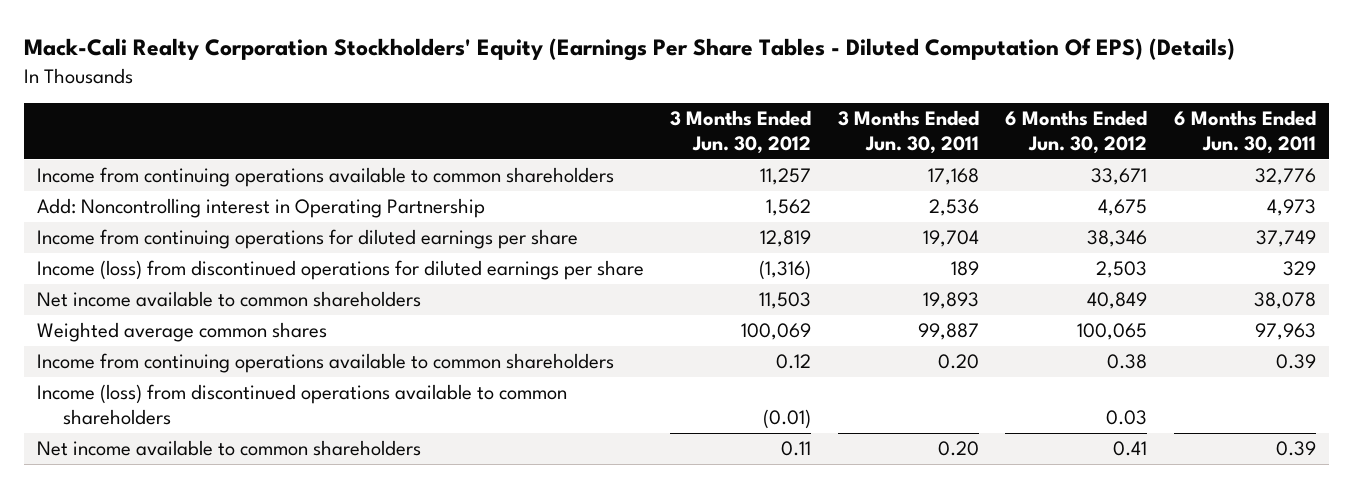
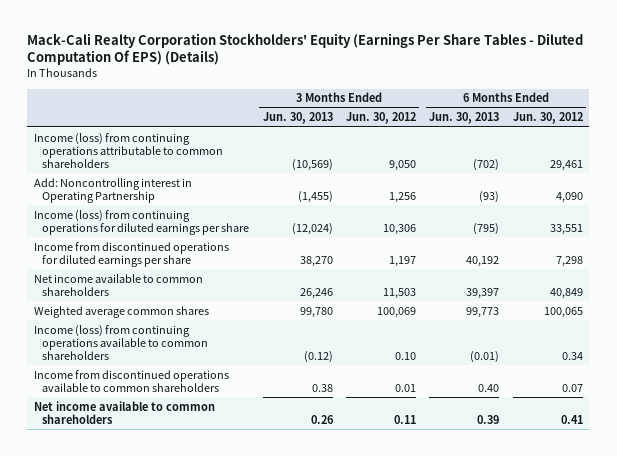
- | 3 Months Ended Jun. 30, 2012 | 3 Months Ended Jun. 30, 2011 | 6 Months Ended Jun. 30, 2012 | 6 Months Ended Jun. 30, 2011
+ | 3 Months Ended Jun. 30, 2013 | 3 Months Ended Jun. 30, 2012 | 6 Months Ended Jun. 30, 2013 | 6 Months Ended Jun. 30, 2012
- Income from continuing operations available to common shareholders | 11,257 | 17,168 | 33,671 | 32,776
- Add: Noncontrolling interest in Operating Partnership | 1,562 | 2,536 | 4,675 | 4,973
- Income from continuing operations for diluted earnings per share | 12,819 | 19,704 | 38,346 | 37,749
- Income (loss) from discontinued operations for diluted earnings per share | (1,316) | 189 | 2,503 | 329
+ Income (loss) from continuing operations attributable to common shareholders | (10,569) | 9,050 | (702) | 29,461
+ Add: Noncontrolling interest in Operating Partnership | (1,455) | 1,256 | (93) | 4,090
+ Income (loss) from continuing operations for diluted earnings per share | (12,024) | 10,306 | (795) | 33,551
+ Income from discontinued operations for diluted earnings per share | 38,270 | 1,197 | 40,192 | 7,298
- Income from continuing operations available to common shareholders | 0.12 | 0.20 | 0.38 | 0.39
- Income (loss) from discontinued operations available to common shareholders | (0.01) | | 0.03 |
+ Income (loss) from continuing operations available to common shareholders | (0.12) | 0.10 | (0.01) | 0.34
+ Income from discontinued operations available to common shareholders | 0.38 | 0.01 | 0.40 | 0.07

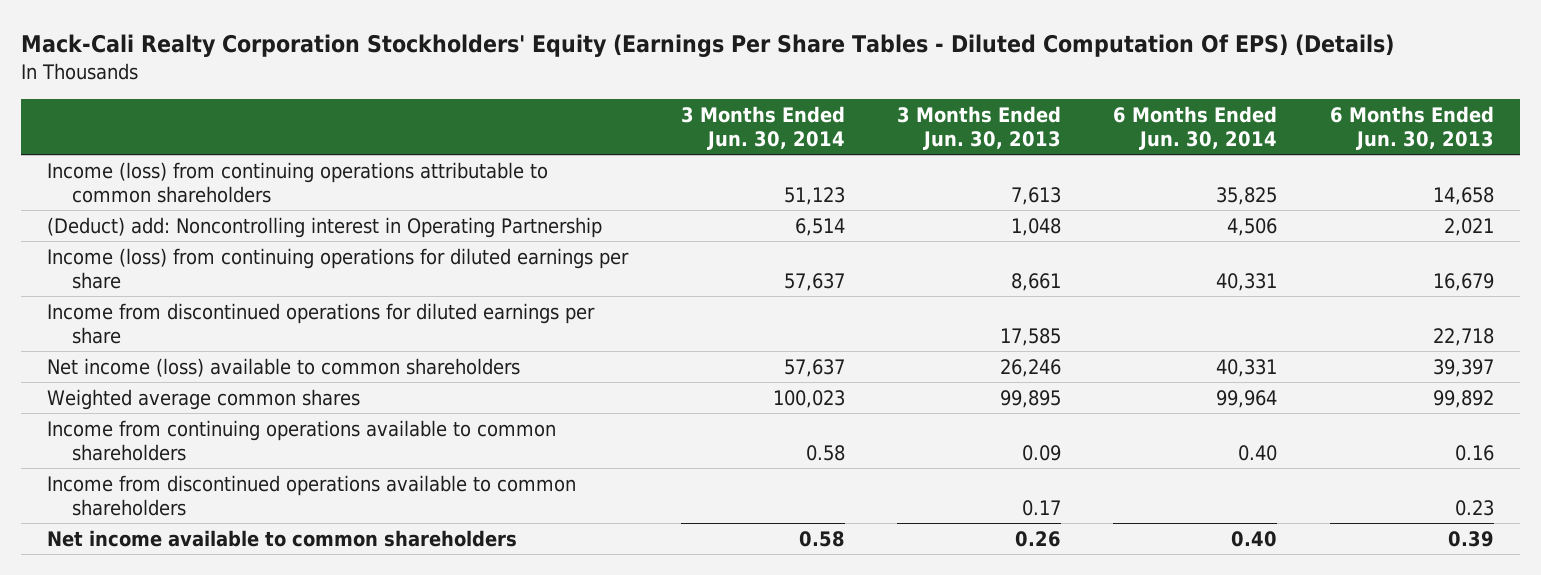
- | 3 Months Ended Jun. 30, 2013 | 3 Months Ended Jun. 30, 2012 | 6 Months Ended Jun. 30, 2013 | 6 Months Ended Jun. 30, 2012
+ | 3 Months Ended Jun. 30, 2014 | 3 Months Ended Jun. 30, 2013 | 6 Months Ended Jun. 30, 2014 | 6 Months Ended Jun. 30, 2013
- Income (loss) from continuing operations attributable to common shareholders | (10,569) | 9,050 | (702) | 29,461
- Add: Noncontrolling interest in Operating Partnership | (1,455) | 1,256 | (93) | 4,090
- Income (loss) from continuing operations for diluted earnings per share | (12,024) | 10,306 | (795) | 33,551
- Income from discontinued operations for diluted earnings per share | 38,270 | 1,197 | 40,192 | 7,298
- Net income available to common shareholders | 26,246 | 11,503 | 39,397 | 40,849
- Weighted average common shares | 99,780 | 100,069 | 99,773 | 100,065
- Income (loss) from continuing operations available to common shareholders | (0.12) | 0.10 | (0.01) | 0.34
- Income from discontinued operations available to common shareholders | 0.38 | 0.01 | 0.40 | 0.07
+ Income (loss) from continuing operations attributable to common shareholders | 51,123 | 7,613 | 35,825 | 14,658
+ (Deduct) add: Noncontrolling interest in Operating Partnership | 6,514 | 1,048 | 4,506 | 2,021
+ Income (loss) from continuing operations for diluted earnings per share | 57,637 | 8,661 | 40,331 | 16,679
+ Income from discontinued operations for diluted earnings per share | | 17,585 | | 22,718
+ Net income (loss) available to common shareholders | 57,637 | 26,246 | 40,331 | 39,397
+ Weighted average common shares | 100,023 | 99,895 | 99,964 | 99,892
+ Income from continuing operations available to common shareholders | 0.58 | 0.09 | 0.40 | 0.16
+ Income from discontinued operations available to common shareholders | | 0.17 | | 0.23

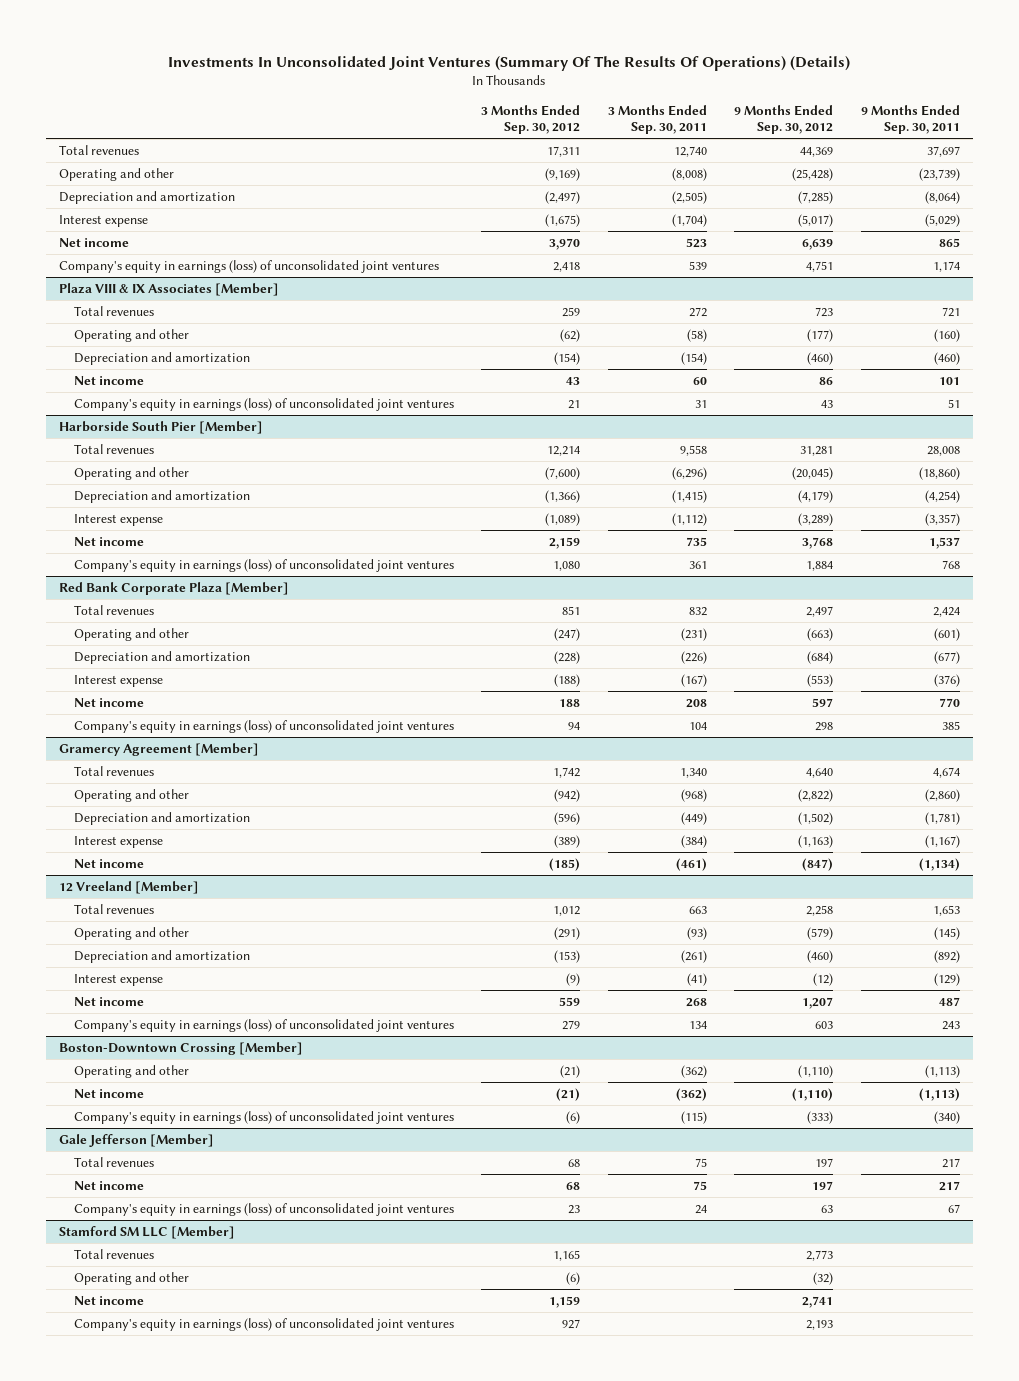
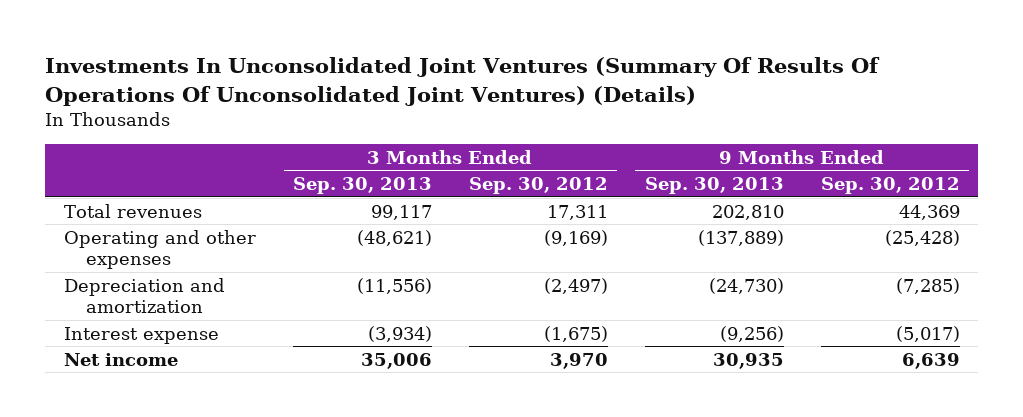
- Investments In Unconsolidated Joint Ventures (Summary Of The Results Of Operations) (Details)
+ Investments In Unconsolidated Joint Ventures (Summary Of Results Of Operations Of Unconsolidated Joint Ventures) (Details)
- | 3 Months Ended Sep. 30, 2012 | 3 Months Ended Sep. 30, 2011 | 9 Months Ended Sep. 30, 2012 | 9 Months Ended Sep. 30, 2011
+ | 3 Months Ended Sep. 30, 2013 | 3 Months Ended Sep. 30, 2012 | 9 Months Ended Sep. 30, 2013 | 9 Months Ended Sep. 30, 2012
- Operating and other | (9,169) | (8,008) | (25,428) | (23,739)
+ Operating and other expenses | (48,621) | (9,169) | (137,889) | (25,428)
- Company's equity in earnings (loss) of unconsolidated joint ventures | 2,418 | 539 | 4,751 | 1,174
- Plaza VIII & IX Associates [Member]
- Total revenues | 259 | 272 | 723 | 721
- Operating and other | (62) | (58) | (177) | (160)
- Depreciation and amortization | (154) | (154) | (460) | (460)
- Net income | 43 | 60 | 86 | 101
- Company's equity in earnings (loss) of unconsolidated joint ventures | 21 | 31 | 43 | 51
- Harborside South Pier [Member]
- Total revenues | 12,214 | 9,558 | 31,281 | 28,008
- Operating and other | (7,600) | (6,296) | (20,045) | (18,860)
- Depreciation and amortization | (1,366) | (1,415) | (4,179) | (4,254)
- Interest expense | (1,089) | (1,112) | (3,289) | (3,357)
- Net income | 2,159 | 735 | 3,768 | 1,537
- Company's equity in earnings (loss) of unconsolidated joint ventures | 1,080 | 361 | 1,884 | 768
- Red Bank Corporate Plaza [Member]
- Total revenues | 851 | 832 | 2,497 | 2,424
- Operating and other | (247) | (231) | (663) | (601)
- Depreciation and amortization | (228) | (226) | (684) | (677)
- Interest expense | (188) | (167) | (553) | (376)
- Net income | 188 | 208 | 597 | 770
- Company's equity in earnings (loss) of unconsolidated joint ventures | 94 | 104 | 298 | 385
- Gramercy Agreement [Member]
- Total revenues | 1,742 | 1,340 | 4,640 | 4,674
- Operating and other | (942) | (968) | (2,822) | (2,860)
- Depreciation and amortization | (596) | (449) | (1,502) | (1,781)
- Interest expense | (389) | (384) | (1,163) | (1,167)
- Net income | (185) | (461) | (847) | (1,134)
- 12 Vreeland [Member]
- Total revenues | 1,012 | 663 | 2,258 | 1,653
- Operating and other | (291) | (93) | (579) | (145)
- Depreciation and amortization | (153) | (261) | (460) | (892)
- Interest expense | (9) | (41) | (12) | (129)
- Net income | 559 | 268 | 1,207 | 487
- Company's equity in earnings (loss) of unconsolidated joint ventures | 279 | 134 | 603 | 243
- Boston-Downtown Crossing [Member]
- Operating and other | (21) | (362) | (1,110) | (1,113)
- Net income | (21) | (362) | (1,110) | (1,113)
- Company's equity in earnings (loss) of unconsolidated joint ventures | (6) | (115) | (333) | (340)
- Gale Jefferson [Member]
- Total revenues | 68 | 75 | 197 | 217
- Net income | 68 | 75 | 197 | 217
- Company's equity in earnings (loss) of unconsolidated joint ventures | 23 | 24 | 63 | 67
- Stamford SM LLC [Member]
- Total revenues | 1,165 | | 2,773 |
- Operating and other | (6) | | (32) |
- Net income | 1,159 | | 2,741 |
- Company's equity in earnings (loss) of unconsolidated joint ventures | 927 | | 2,193 |

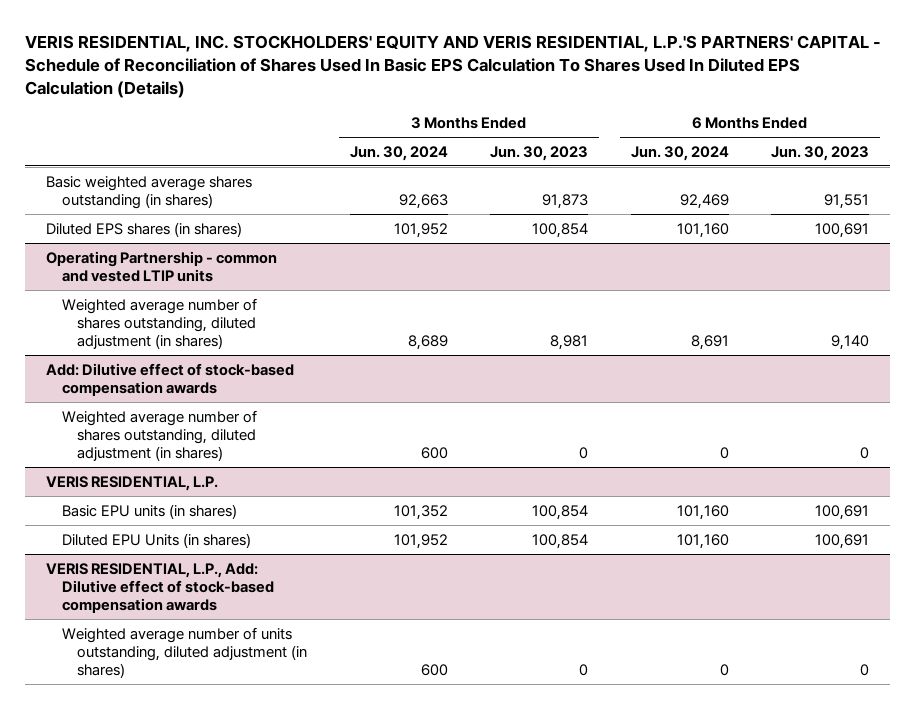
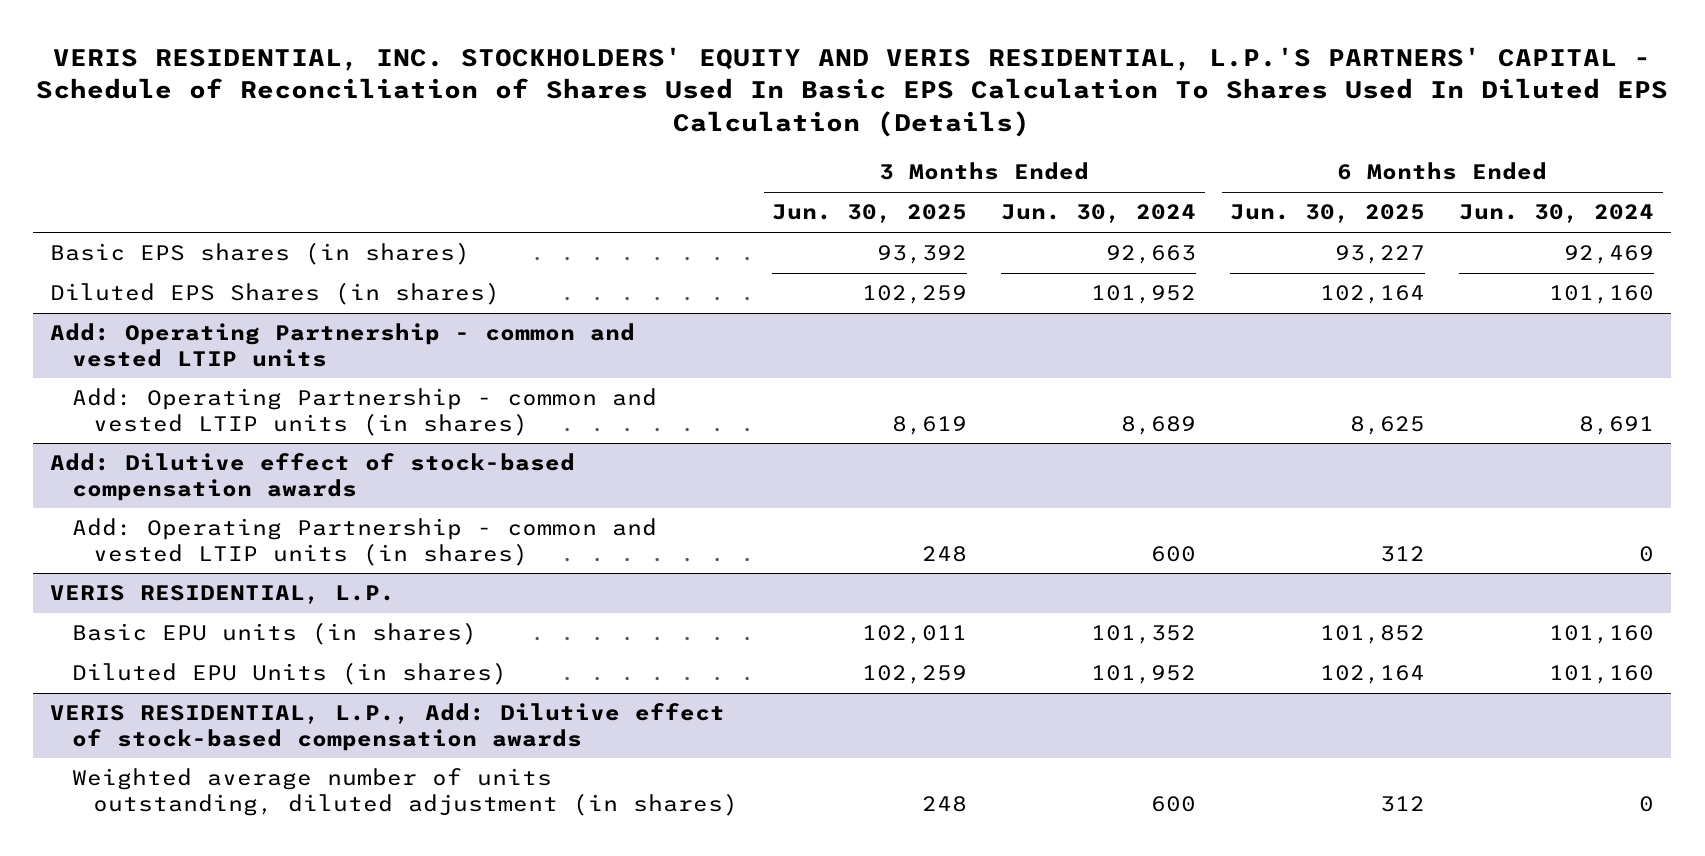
- | 3 Months Ended Jun. 30, 2024 | 3 Months Ended Jun. 30, 2023 | 6 Months Ended Jun. 30, 2024 | 6 Months Ended Jun. 30, 2023
+ | 3 Months Ended Jun. 30, 2025 | 3 Months Ended Jun. 30, 2024 | 6 Months Ended Jun. 30, 2025 | 6 Months Ended Jun. 30, 2024
- Basic weighted average shares outstanding (in shares) | 92,663 | 91,873 | 92,469 | 91,551
- Diluted EPS shares (in shares) | 101,952 | 100,854 | 101,160 | 100,691
- Operating Partnership - common and vested LTIP units
- Weighted average number of shares outstanding, diluted adjustment (in shares) | 8,689 | 8,981 | 8,691 | 9,140
+ Basic EPS shares (in shares) | 93,392 | 92,663 | 93,227 | 92,469
+ Diluted EPS Shares (in shares) | 102,259 | 101,952 | 102,164 | 101,160
+ Add: Operating Partnership - common and vested LTIP units
+ Add: Operating Partnership - common and vested LTIP units (in shares) | 8,619 | 8,689 | 8,625 | 8,691
@ Add: Dilutive effect of stock-based compensation awards
- Weighted average number of shares outstanding, diluted adjustment (in shares) | 600 | 0 | 0 | 0
+ Add: Operating Partnership - common and vested LTIP units (in shares) | 248 | 600 | 312 | 0

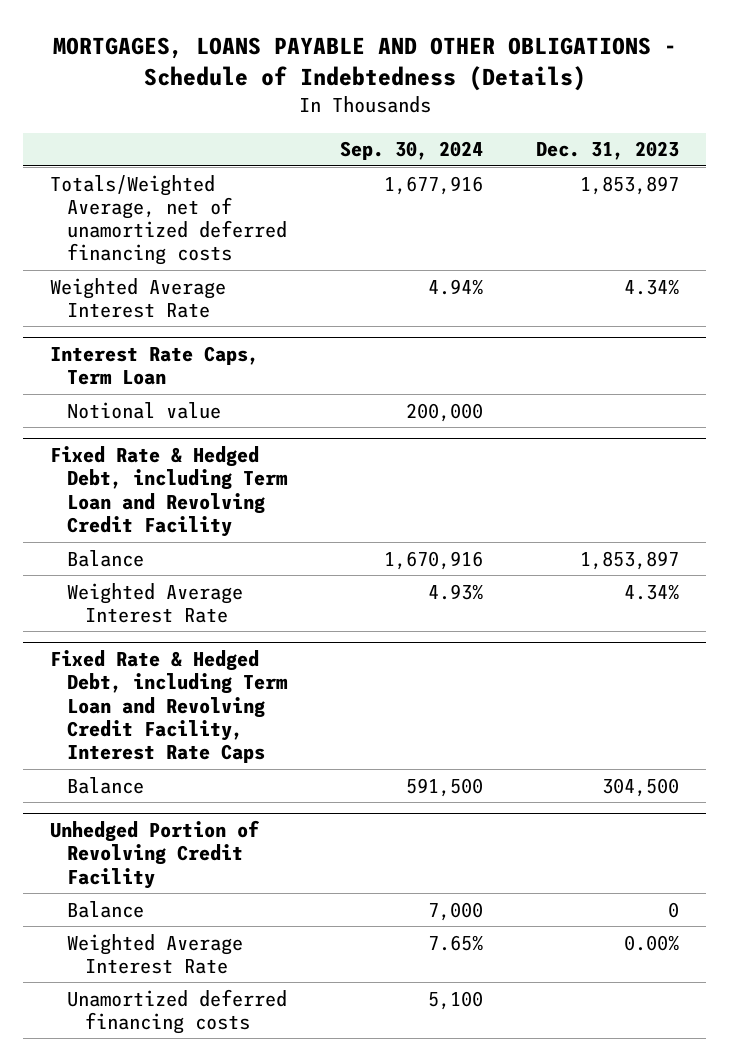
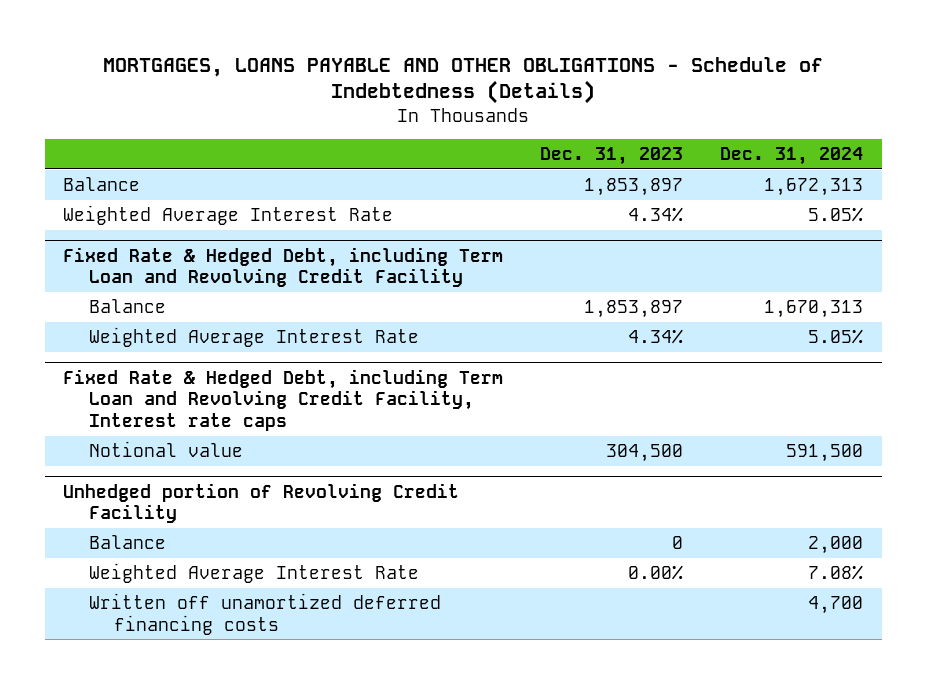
- | Sep. 30, 2024 | Dec. 31, 2023
+ | Dec. 31, 2023 | Dec. 31, 2024
- Totals/Weighted Average, net of unamortized deferred financing costs | 1,677,916 | 1,853,897
+ Balance | 1,853,897 | 1,672,313
- Interest Rate Caps, Term Loan
- Notional value | 200,000 |
- Fixed Rate & Hedged Debt, including Term Loan and Revolving Credit Facility, Interest Rate Caps
- Balance | 591,500 | 304,500
- Unhedged Portion of Revolving Credit Facility
+ Fixed Rate & Hedged Debt, including Term Loan and Revolving Credit Facility, Interest rate caps
+ Notional value | 304,500 | 591,500
+ Unhedged portion of Revolving Credit Facility
- Unamortized deferred financing costs | 5,100 |
+ Written off unamortized deferred financing costs | | 4,700

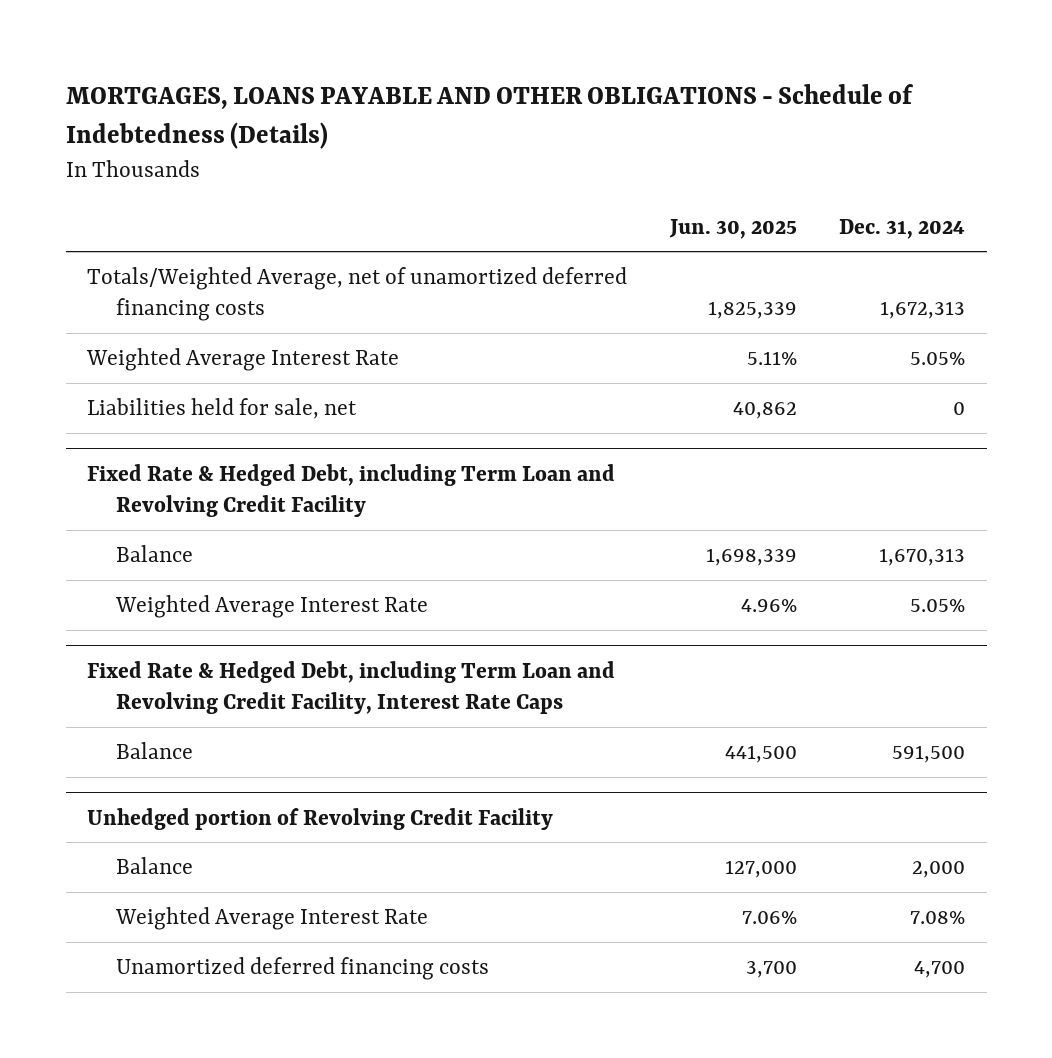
- | Dec. 31, 2023 | Dec. 31, 2024
+ | Jun. 30, 2025 | Dec. 31, 2024
- Balance | 1,853,897 | 1,672,313
+ Totals/Weighted Average, net of unamortized deferred financing costs | 1,825,339 | 1,672,313
+ Liabilities held for sale, net | 40,862 | 0
- Fixed Rate & Hedged Debt, including Term Loan and Revolving Credit Facility, Interest rate caps
- Notional value | 304,500 | 591,500
+ Fixed Rate & Hedged Debt, including Term Loan and Revolving Credit Facility, Interest Rate Caps
+ Balance | 441,500 | 591,500
@ Unhedged portion of Revolving Credit Facility
- Written off unamortized deferred financing costs | | 4,700
+ Unamortized deferred financing costs | 3,700 | 4,700

